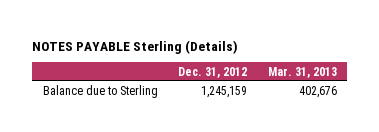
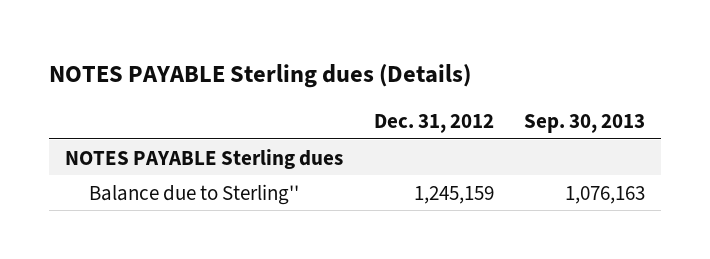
- NOTES PAYABLE Sterling (Details)
+ NOTES PAYABLE Sterling dues (Details)
- | Dec. 31, 2012 | Mar. 31, 2013
+ | Dec. 31, 2012 | Sep. 30, 2013
- Balance due to Sterling | 1,245,159 | 402,676
+ NOTES PAYABLE Sterling dues
+ Balance due to Sterling'' | 1,245,159 | 1,076,163

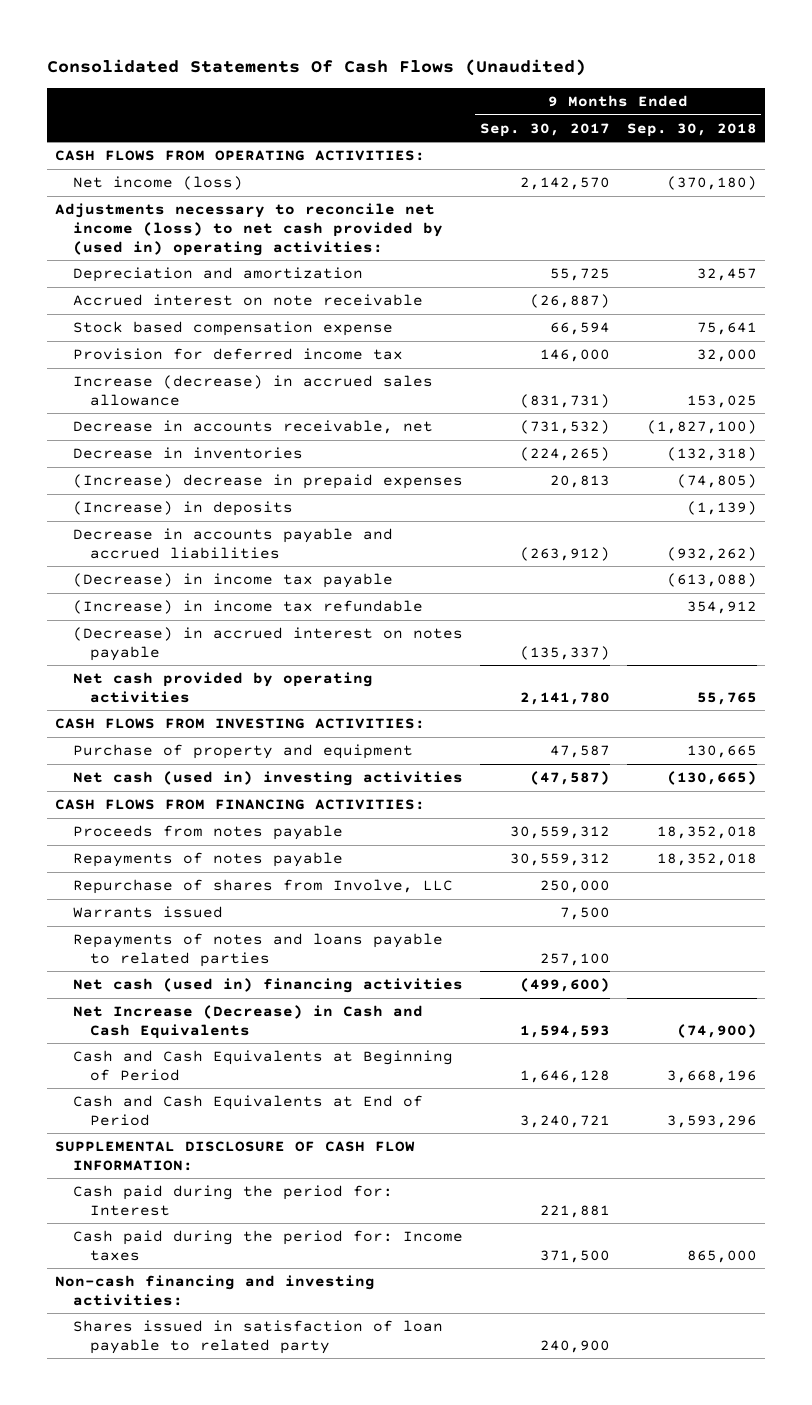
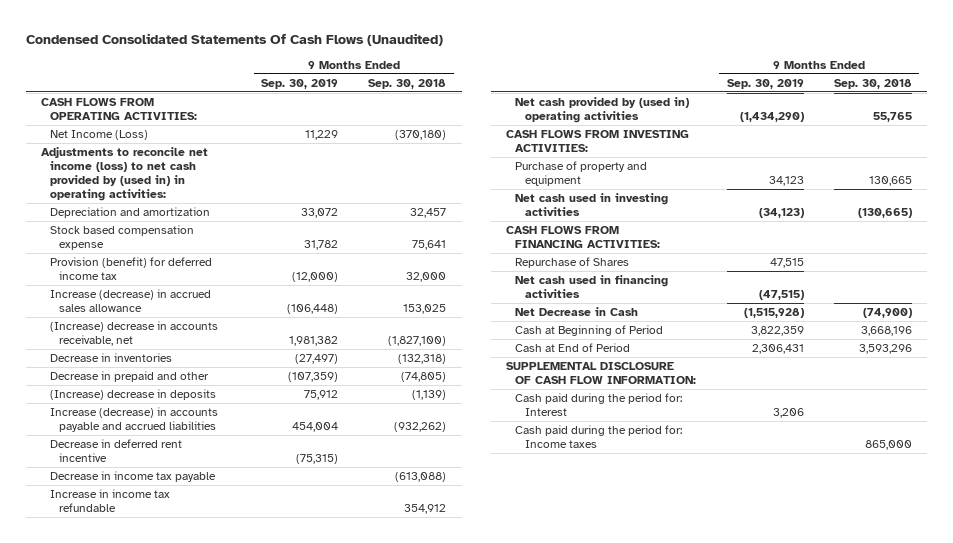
- Consolidated Statements Of Cash Flows (Unaudited)
+ Condensed Consolidated Statements Of Cash Flows (Unaudited)
- | 9 Months Ended Sep. 30, 2017 | 9 Months Ended Sep. 30, 2018
+ | 9 Months Ended Sep. 30, 2019 | 9 Months Ended Sep. 30, 2018
- Net income (loss) | 2,142,570 | (370,180)
- Adjustments necessary to reconcile net income (loss) to net cash provided by (used in) operating activities:
+ Net Income (Loss) | 11,229 | (370,180)
+ Adjustments to reconcile net income (loss) to net cash provided by (used in) in operating activities:
- Accrued interest on note receivable | (26,887) |
- Provision for deferred income tax | 146,000 | 32,000
+ Provision (benefit) for deferred income tax | (12,000) | 32,000
- Decrease in accounts receivable, net | (731,532) | (1,827,100)
+ (Increase) decrease in accounts receivable, net | 1,981,382 | (1,827,100)
- (Increase) decrease in prepaid expenses | 20,813 | (74,805)
- (Increase) in deposits | | (1,139)
- Decrease in accounts payable and accrued liabilities | (263,912) | (932,262)
- (Decrease) in income tax payable | | (613,088)
- (Increase) in income tax refundable | | 354,912
- (Decrease) in accrued interest on notes payable | (135,337) |
- Net cash provided by operating activities | 2,141,780 | 55,765
+ Decrease in prepaid and other | (107,359) | (74,805)
+ (Increase) decrease in deposits | 75,912 | (1,139)
+ Increase (decrease) in accounts payable and accrued liabilities | 454,004 | (932,262)
+ Decrease in deferred rent incentive | (75,315) |
+ Decrease in income tax payable | | (613,088)
+ Increase in income tax refundable | | 354,912
+ Net cash provided by (used in) operating activities | (1,434,290) | 55,765
- Net cash (used in) investing activities | (47,587) | (130,665)
+ Net cash used in investing activities | (34,123) | (130,665)
- Proceeds from notes payable | 30,559,312 | 18,352,018
- Repayments of notes payable | 30,559,312 | 18,352,018
- Repurchase of shares from Involve, LLC | 250,000 |
- Warrants issued | 7,500 |
- Repayments of notes and loans payable to related parties | 257,100 |
- Net cash (used in) financing activities | (499,600) |
- Net Increase (Decrease) in Cash and Cash Equivalents | 1,594,593 | (74,900)
- Cash and Cash Equivalents at Beginning of Period | 1,646,128 | 3,668,196
- Cash and Cash Equivalents at End of Period | 3,240,721 | 3,593,296
+ Repurchase of Shares | 47,515 |
+ Net cash used in financing activities | (47,515) |
+ Net Decrease in Cash | (1,515,928) | (74,900)
+ Cash at Beginning of Period | 3,822,359 | 3,668,196
+ Cash at End of Period | 2,306,431 | 3,593,296
- Non-cash financing and investing activities:
- Shares issued in satisfaction of loan payable to related party | 240,900 |

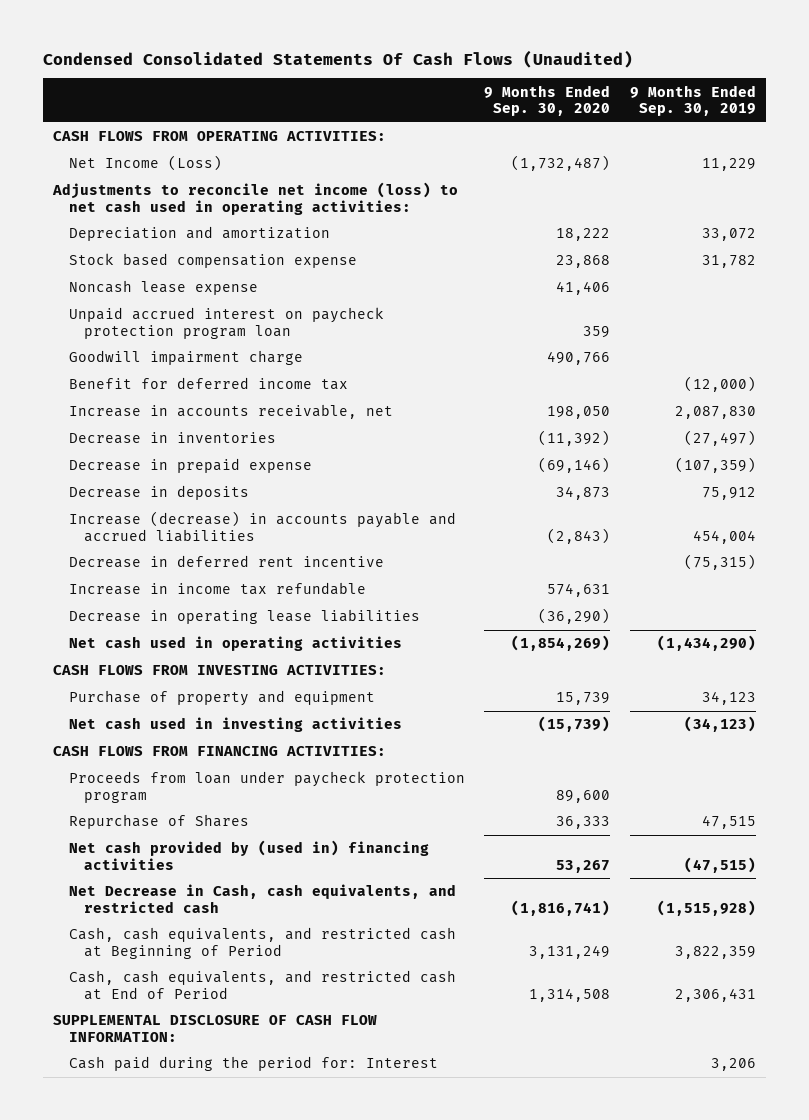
- | 9 Months Ended Sep. 30, 2019 | 9 Months Ended Sep. 30, 2018
+ | 9 Months Ended Sep. 30, 2020 | 9 Months Ended Sep. 30, 2019
- Adjustments to reconcile net income (loss) to net cash provided by (used in) in operating activities:
+ Adjustments to reconcile net income (loss) to net cash used in operating activities:
- Provision (benefit) for deferred income tax | (12,000) | 32,000
- Increase (decrease) in accrued sales allowance | (106,448) | 153,025
- (Increase) decrease in accounts receivable, net | 1,981,382 | (1,827,100)
+ Noncash lease expense | 41,406 |
+ Unpaid accrued interest on paycheck protection program loan | 359 |
+ Goodwill impairment charge | 490,766 |
+ Benefit for deferred income tax | | (12,000)
+ Increase in accounts receivable, net | 198,050 | 2,087,830
- Decrease in prepaid and other | (107,359) | (74,805)
- (Increase) decrease in deposits | 75,912 | (1,139)
+ Decrease in prepaid expense | (69,146) | (107,359)
+ Decrease in deposits | 34,873 | 75,912
- Decrease in income tax payable | | (613,088)
- Net cash provided by (used in) operating activities | (1,434,290) | 55,765
+ Decrease in operating lease liabilities | (36,290) |
+ Net cash used in operating activities | (1,854,269) | (1,434,290)
+ Proceeds from loan under paycheck protection program | 89,600 |
- Net cash used in financing activities | (47,515) |
- Net Decrease in Cash | (1,515,928) | (74,900)
- Cash at Beginning of Period | 3,822,359 | 3,668,196
- Cash at End of Period | 2,306,431 | 3,593,296
+ Net cash provided by (used in) financing activities | 53,267 | (47,515)
+ Net Decrease in Cash, cash equivalents, and restricted cash | (1,816,741) | (1,515,928)
+ Cash, cash equivalents, and restricted cash at Beginning of Period | 3,131,249 | 3,822,359
+ Cash, cash equivalents, and restricted cash at End of Period | 1,314,508 | 2,306,431
- Cash paid during the period for: Income taxes | | 865,000

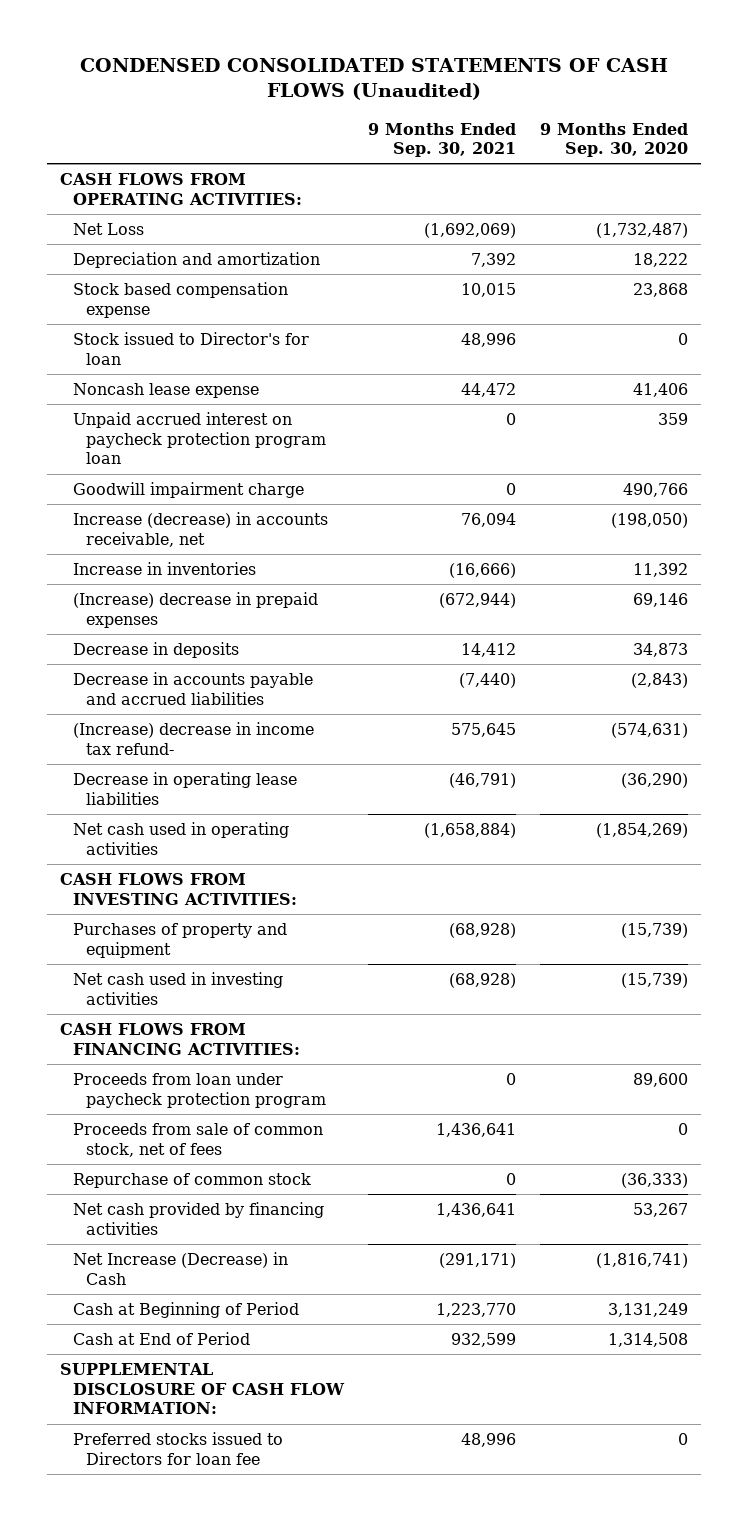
- Condensed Consolidated Statements Of Cash Flows (Unaudited)
+ CONDENSED CONSOLIDATED STATEMENTS OF CASH FLOWS (Unaudited)
- | 9 Months Ended Sep. 30, 2020 | 9 Months Ended Sep. 30, 2019
+ | 9 Months Ended Sep. 30, 2021 | 9 Months Ended Sep. 30, 2020
- Net Income (Loss) | (1,732,487) | 11,229
- Adjustments to reconcile net income (loss) to net cash used in operating activities:
+ Net Loss | (1,692,069) | (1,732,487)
+ Stock issued to Director's for loan | 48,996 | 0
- Benefit for deferred income tax | | (12,000)
- Increase in accounts receivable, net | 198,050 | 2,087,830
- Decrease in inventories | (11,392) | (27,497)
- Decrease in prepaid expense | (69,146) | (107,359)
+ Increase (decrease) in accounts receivable, net | 76,094 | (198,050)
+ Increase in inventories | (16,666) | 11,392
+ (Increase) decrease in prepaid expenses | (672,944) | 69,146
- Increase (decrease) in accounts payable and accrued liabilities | (2,843) | 454,004
- Decrease in deferred rent incentive | | (75,315)
- Increase in income tax refundable | 574,631 |
+ Decrease in accounts payable and accrued liabilities | (7,440) | (2,843)
+ (Increase) decrease in income tax refund- | 575,645 | (574,631)
- Purchase of property and equipment | 15,739 | 34,123
+ Purchases of property and equipment | (68,928) | (15,739)
- Repurchase of Shares | 36,333 | 47,515
- Net cash provided by (used in) financing activities | 53,267 | (47,515)
- Net Decrease in Cash, cash equivalents, and restricted cash | (1,816,741) | (1,515,928)
- Cash, cash equivalents, and restricted cash at Beginning of Period | 3,131,249 | 3,822,359
- Cash, cash equivalents, and restricted cash at End of Period | 1,314,508 | 2,306,431
+ Proceeds from sale of common stock, net of fees | 1,436,641 | 0
+ Repurchase of common stock | 0 | (36,333)
+ Net cash provided by financing activities | 1,436,641 | 53,267
+ Net Increase (Decrease) in Cash | (291,171) | (1,816,741)
+ Cash at Beginning of Period | 1,223,770 | 3,131,249
+ Cash at End of Period | 932,599 | 1,314,508
- Cash paid during the period for: Interest | | 3,206
+ Preferred stocks issued to Directors for loan fee | 48,996 | 0

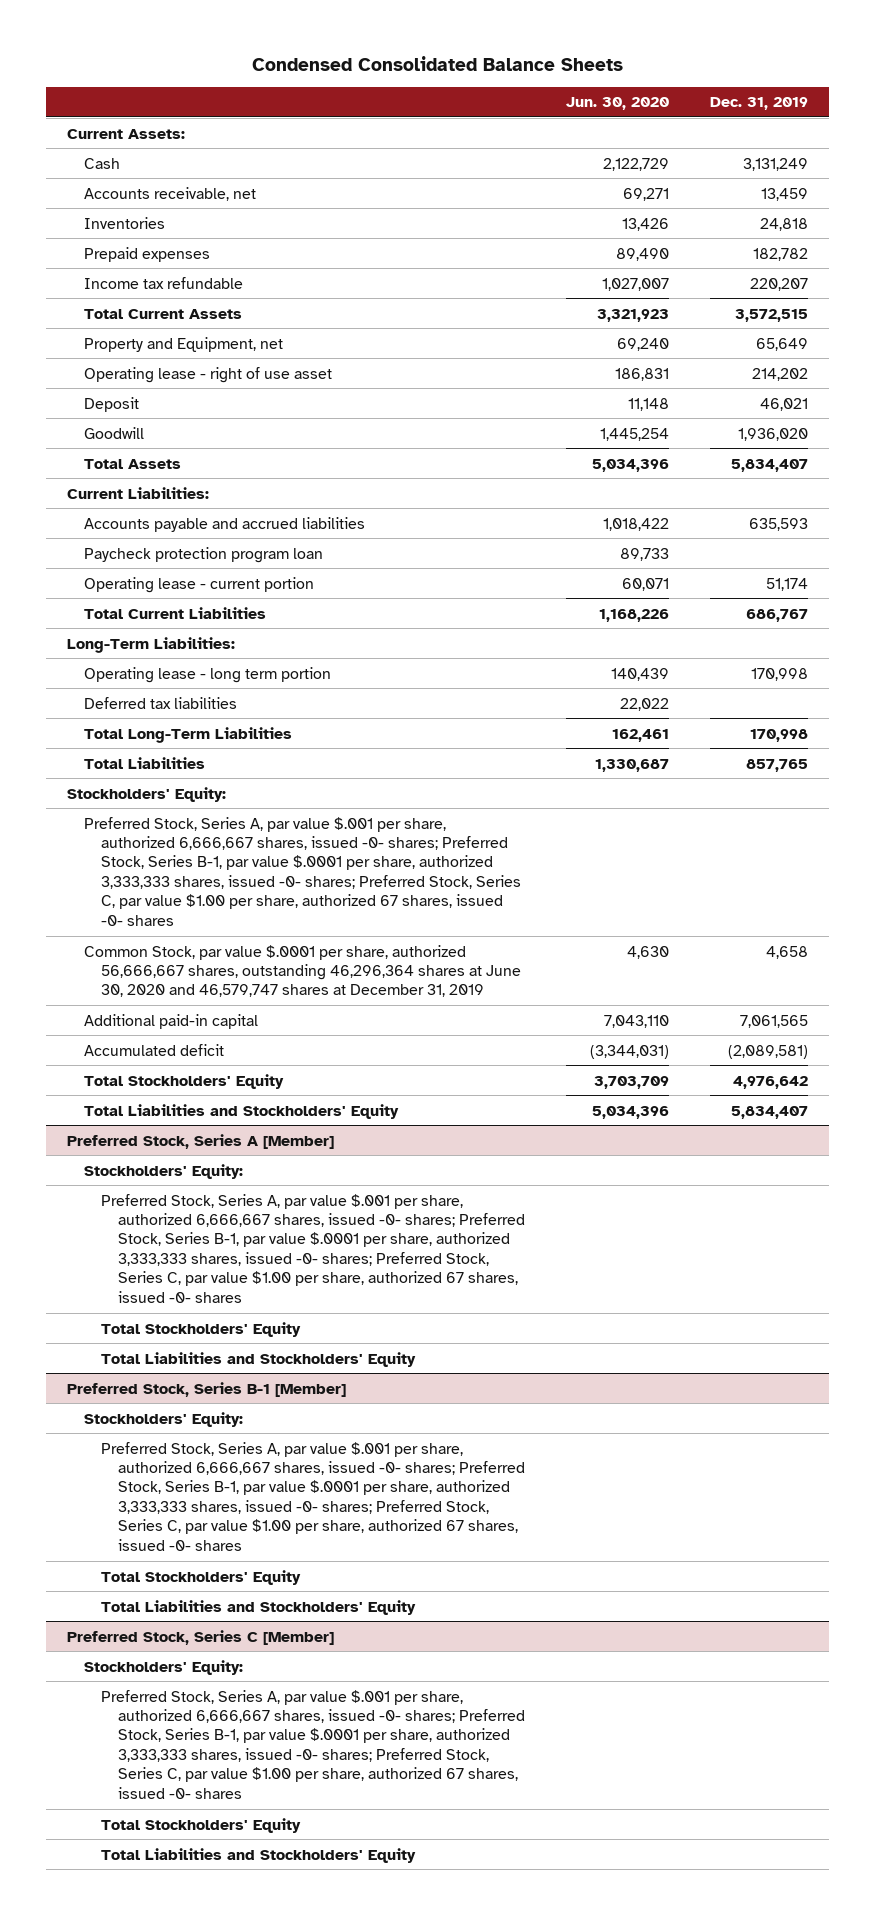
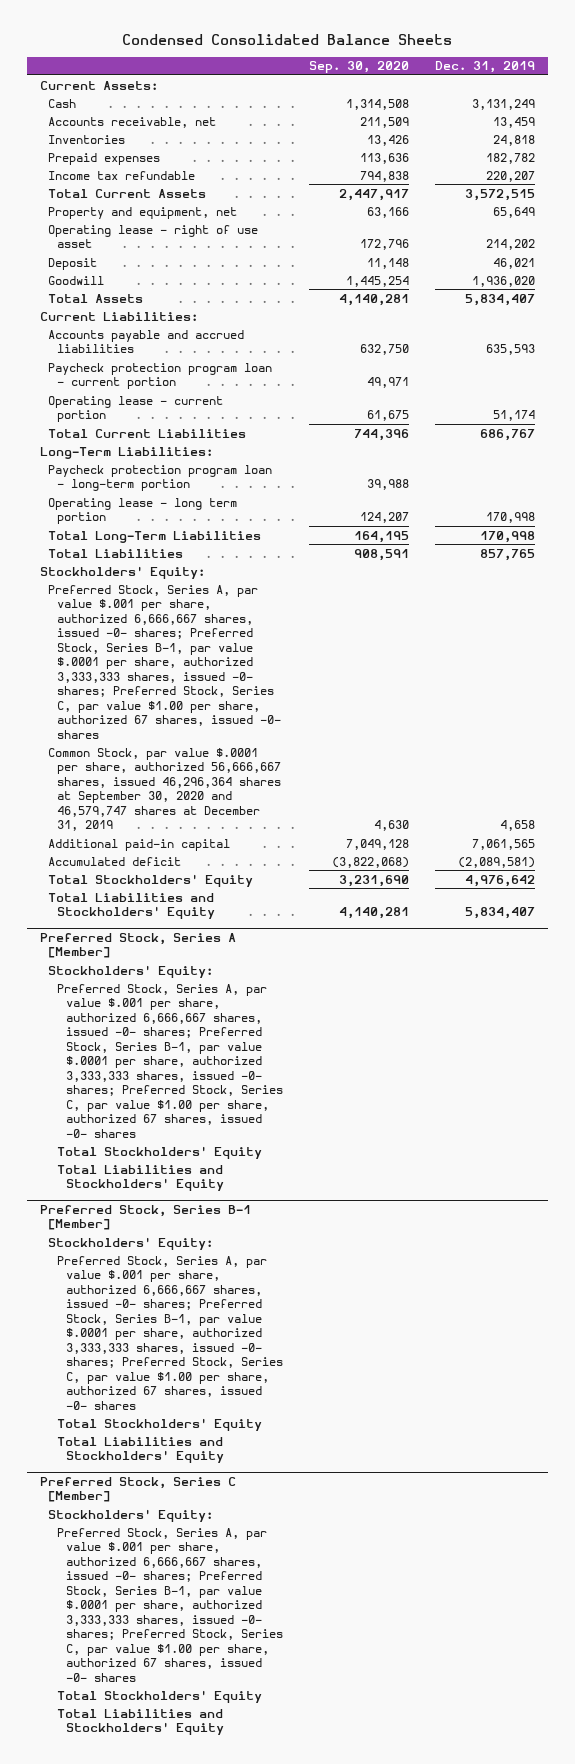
- | Jun. 30, 2020 | Dec. 31, 2019
+ | Sep. 30, 2020 | Dec. 31, 2019
- Property and Equipment, net | 69,240 | 65,649
+ Property and equipment, net | 63,166 | 65,649
- Paycheck protection program loan | 89,733 |
+ Paycheck protection program loan - current portion | 49,971 |
+ Paycheck protection program loan - long-term portion | 39,988 |
- Deferred tax liabilities | 22,022 |
- Common Stock, par value $.0001 per share, authorized 56,666,667 shares, outstanding 46,296,364 shares at June 30, 2020 and 46,579,747 shares at December 31, 2019 | 4,630 | 4,658
+ Common Stock, par value $.0001 per share, authorized 56,666,667 shares, issued 46,296,364 shares at September 30, 2020 and 46,579,747 shares at December 31, 2019 | 4,630 | 4,658

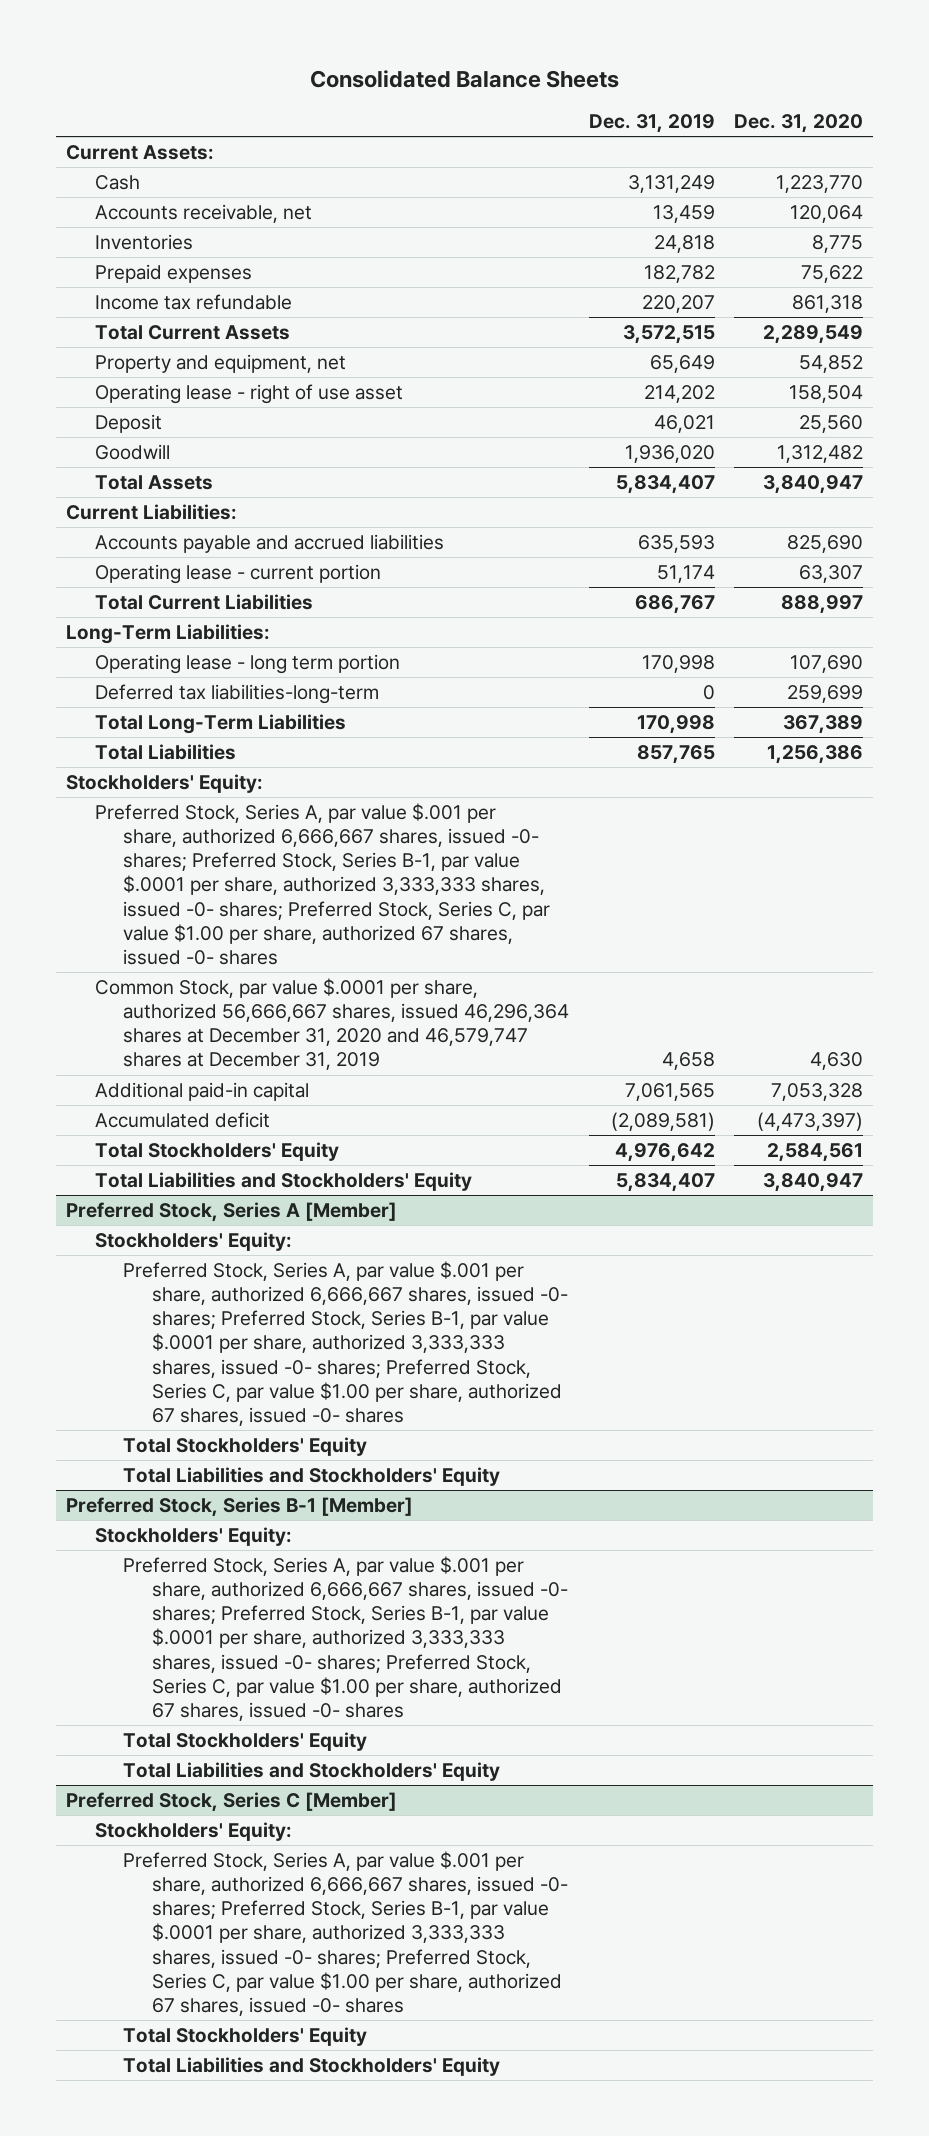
- Condensed Consolidated Balance Sheets
+ Consolidated Balance Sheets
- | Sep. 30, 2020 | Dec. 31, 2019
+ | Dec. 31, 2019 | Dec. 31, 2020
- Paycheck protection program loan - current portion | 49,971 |
- Paycheck protection program loan - long-term portion | 39,988 |
+ Deferred tax liabilities-long-term | 0 | 259,699
- Common Stock, par value $.0001 per share, authorized 56,666,667 shares, issued 46,296,364 shares at September 30, 2020 and 46,579,747 shares at December 31, 2019 | 4,630 | 4,658
+ Common Stock, par value $.0001 per share, authorized 56,666,667 shares, issued 46,296,364 shares at December 31, 2020 and 46,579,747 shares at December 31, 2019 | 4,658 | 4,630

